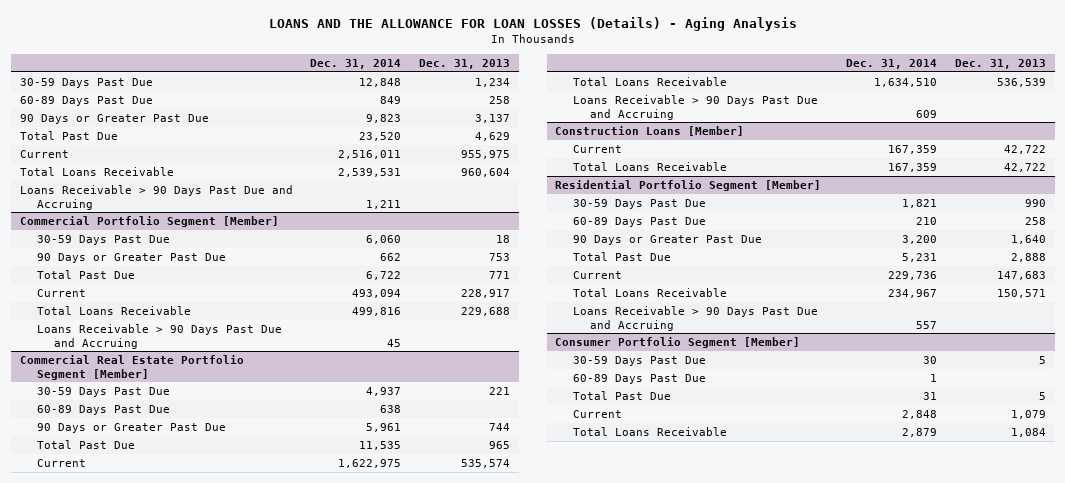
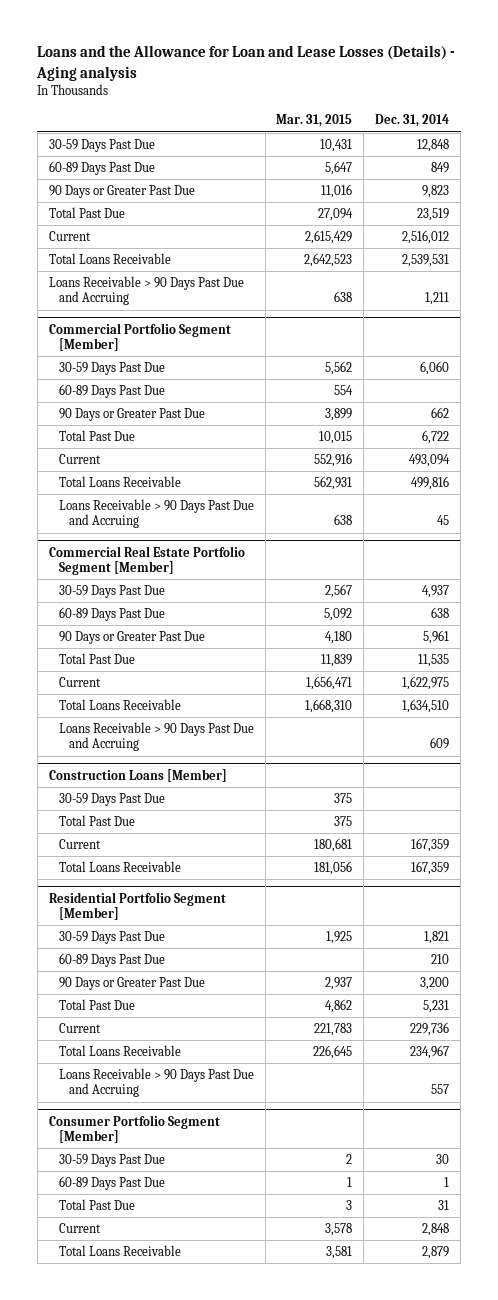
- LOANS AND THE ALLOWANCE FOR LOAN LOSSES (Details) - Aging Analysis
+ Loans and the Allowance for Loan and Lease Losses (Details) - Aging analysis
- | Dec. 31, 2014 | Dec. 31, 2013
+ | Mar. 31, 2015 | Dec. 31, 2014
- Total Past Due | 23,520 | 4,629
- Current | 2,516,011 | 955,975
+ Total Past Due | 27,094 | 23,519
+ Current | 2,615,429 | 2,516,012
@ Commercial Portfolio Segment [Member]
+ 60-89 Days Past Due | 554 |
@ Construction Loans [Member]
+ 30-59 Days Past Due | 375 |
+ Total Past Due | 375 |

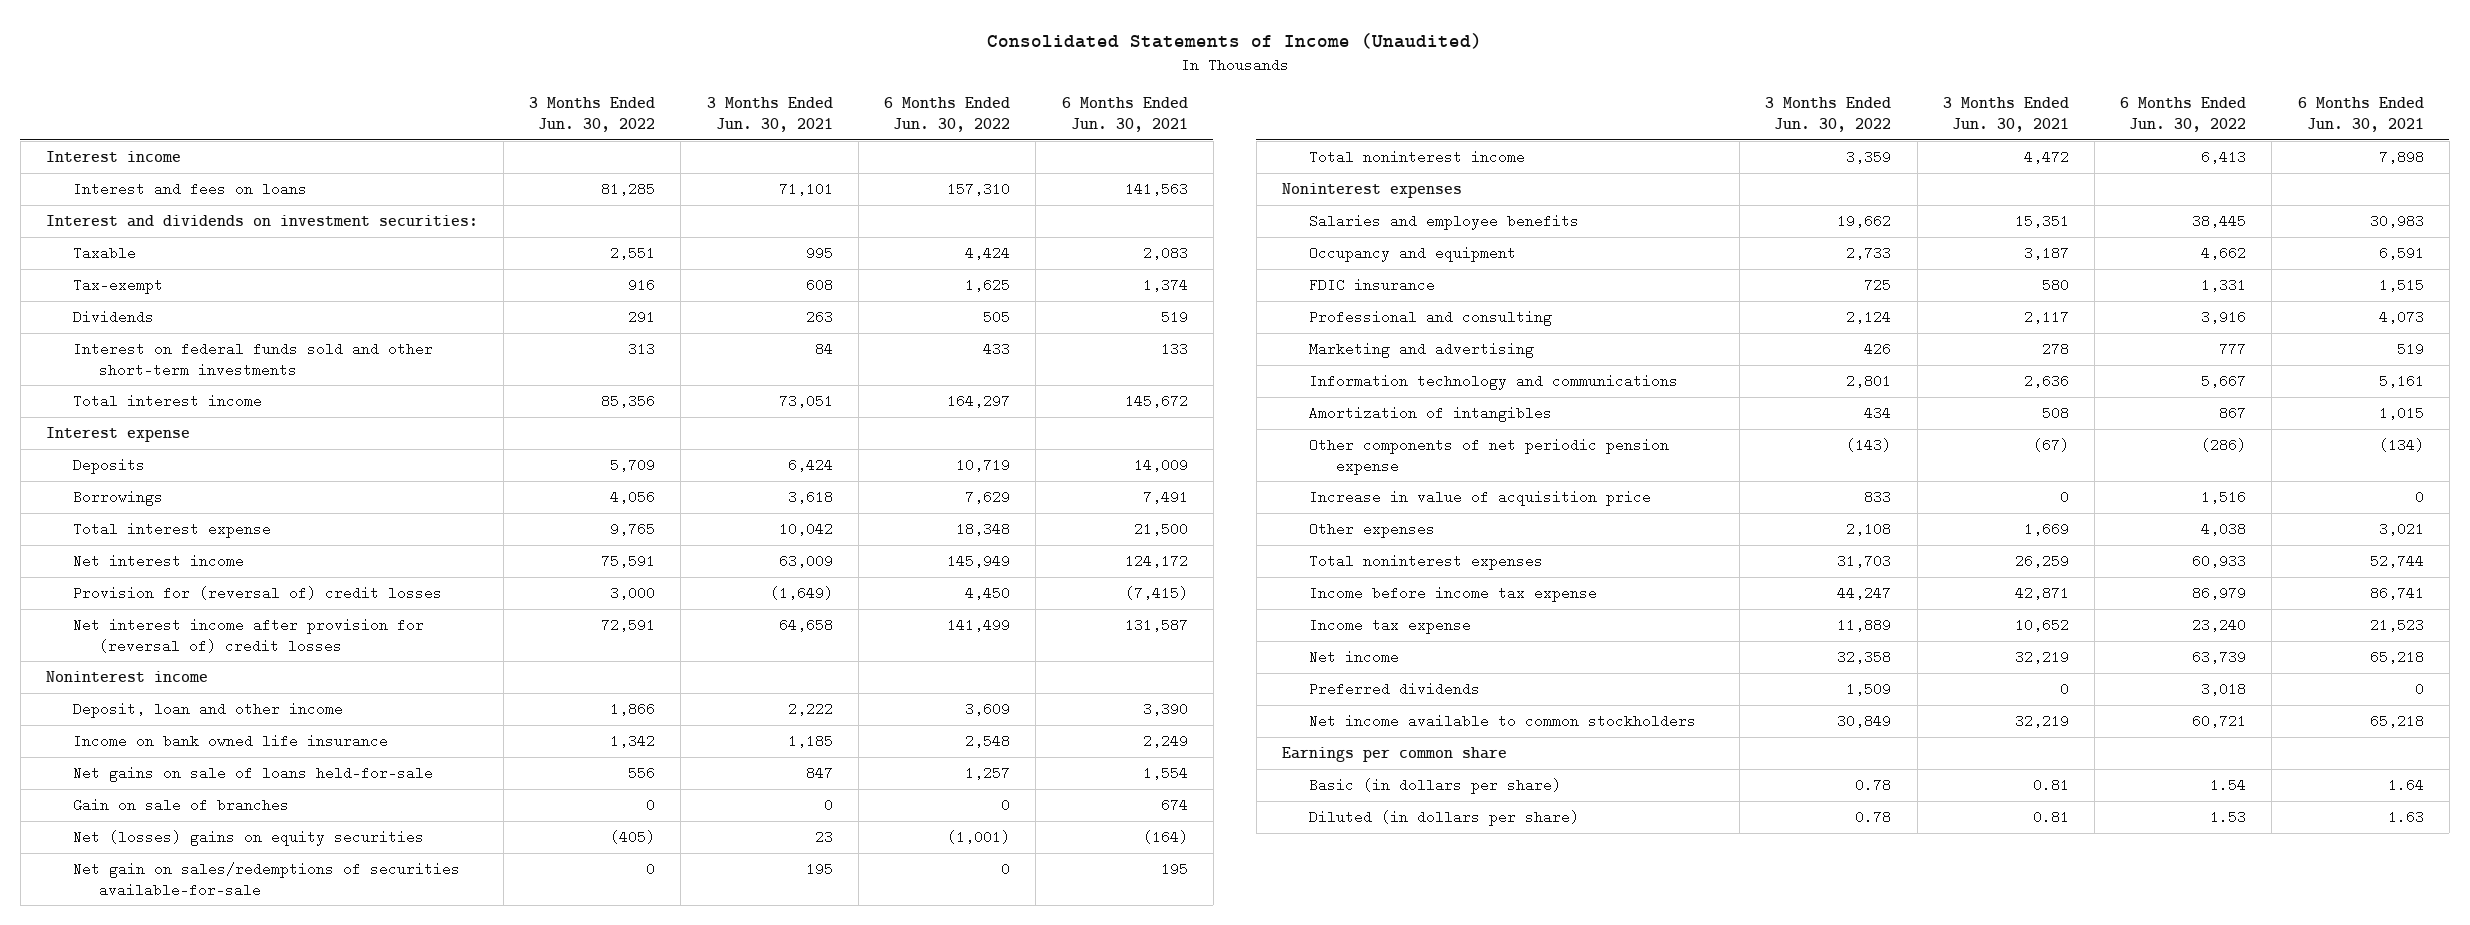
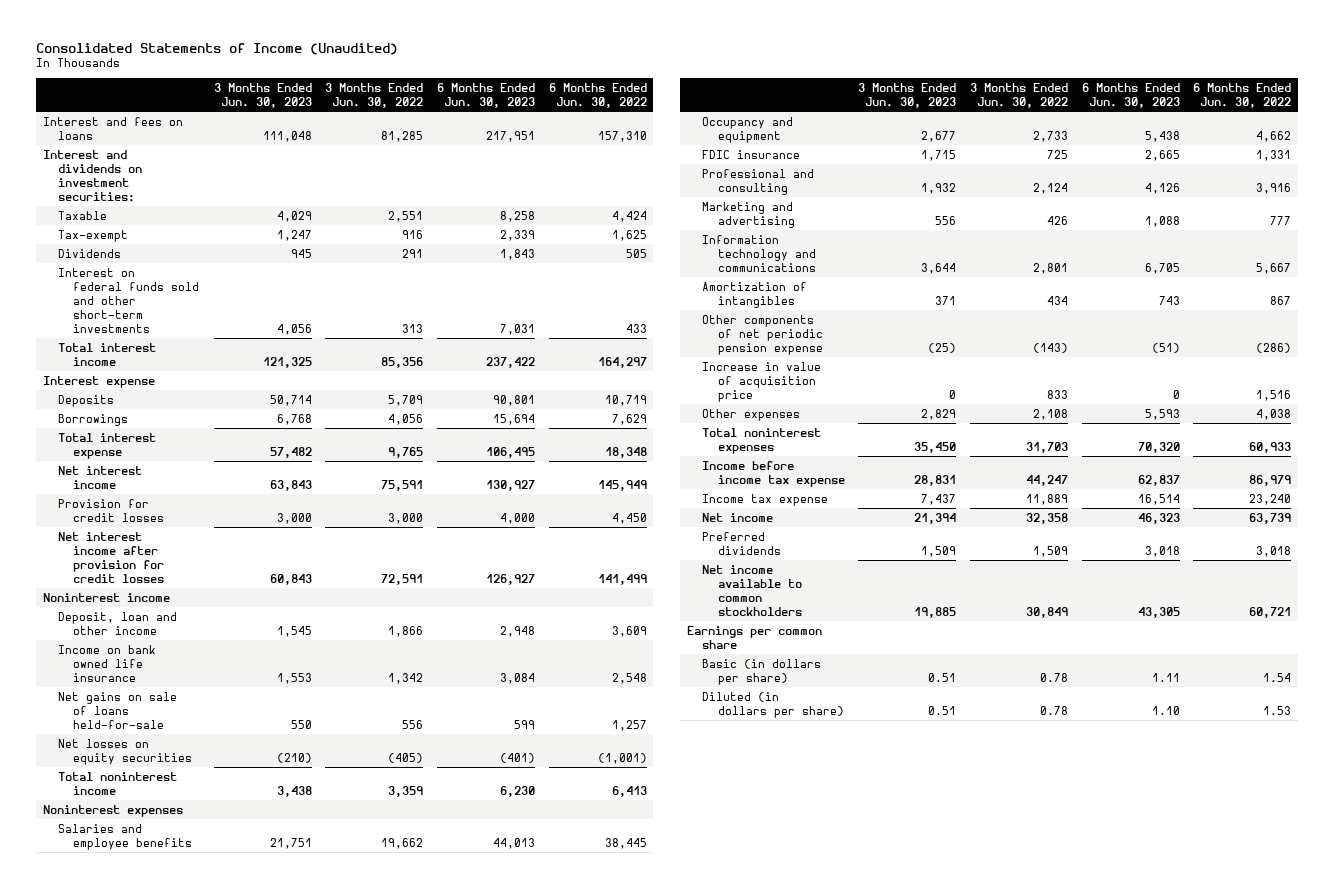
- | 3 Months Ended Jun. 30, 2022 | 3 Months Ended Jun. 30, 2021 | 6 Months Ended Jun. 30, 2022 | 6 Months Ended Jun. 30, 2021
+ | 3 Months Ended Jun. 30, 2023 | 3 Months Ended Jun. 30, 2022 | 6 Months Ended Jun. 30, 2023 | 6 Months Ended Jun. 30, 2022
- Interest income
- Provision for (reversal of) credit losses | 3,000 | (1,649) | 4,450 | (7,415)
- Net interest income after provision for (reversal of) credit losses | 72,591 | 64,658 | 141,499 | 131,587
+ Provision for credit losses | 3,000 | 3,000 | 4,000 | 4,450
+ Net interest income after provision for credit losses | 60,843 | 72,591 | 126,927 | 141,499
- Gain on sale of branches | 0 | 0 | 0 | 674
- Net (losses) gains on equity securities | (405) | 23 | (1,001) | (164)
- Net gain on sales/redemptions of securities available-for-sale | 0 | 195 | 0 | 195
+ Net losses on equity securities | (210) | (405) | (401) | (1,001)

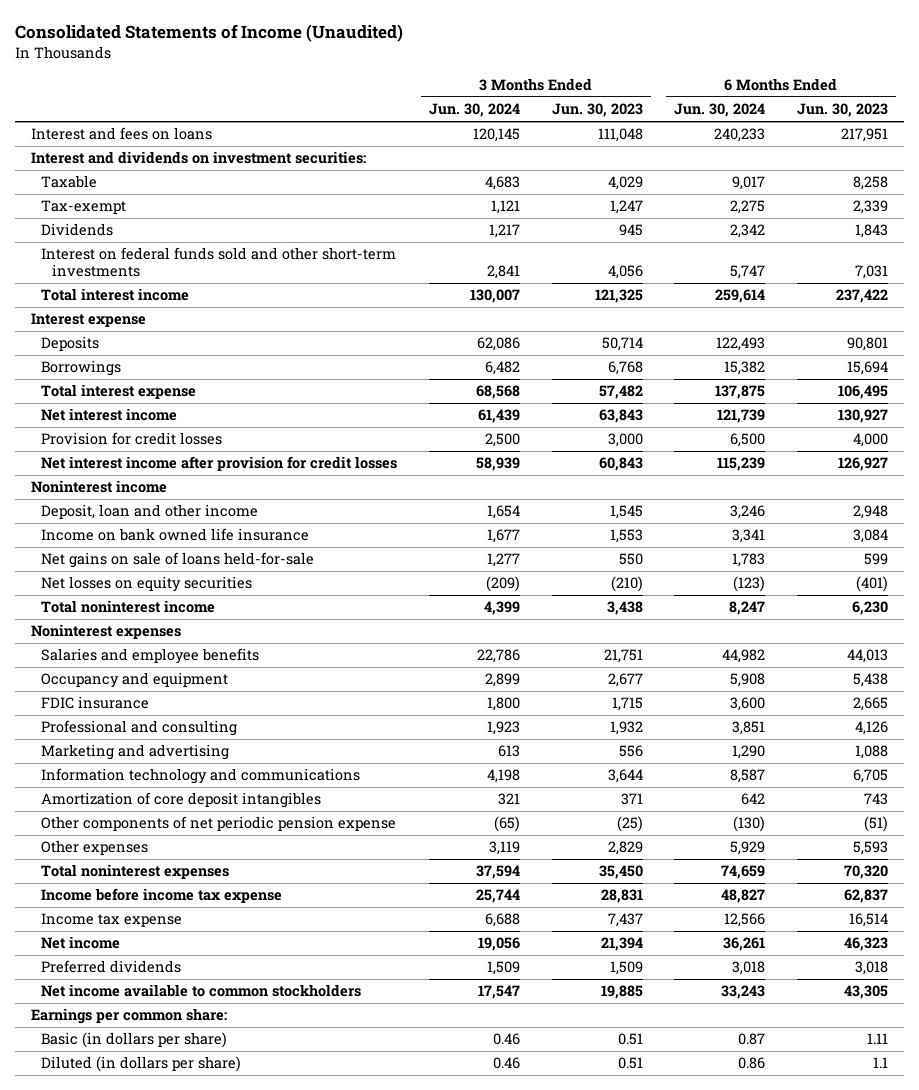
- | 3 Months Ended Jun. 30, 2023 | 3 Months Ended Jun. 30, 2022 | 6 Months Ended Jun. 30, 2023 | 6 Months Ended Jun. 30, 2022
+ | 3 Months Ended Jun. 30, 2024 | 3 Months Ended Jun. 30, 2023 | 6 Months Ended Jun. 30, 2024 | 6 Months Ended Jun. 30, 2023
- Amortization of intangibles | 371 | 434 | 743 | 867
+ Amortization of core deposit intangibles | 321 | 371 | 642 | 743
- Increase in value of acquisition price | 0 | 833 | 0 | 1,516
- Earnings per common share
+ Earnings per common share:
- Diluted (in dollars per share) | 0.51 | 0.78 | 1.10 | 1.53
+ Diluted (in dollars per share) | 0.46 | 0.51 | 0.86 | 1.1

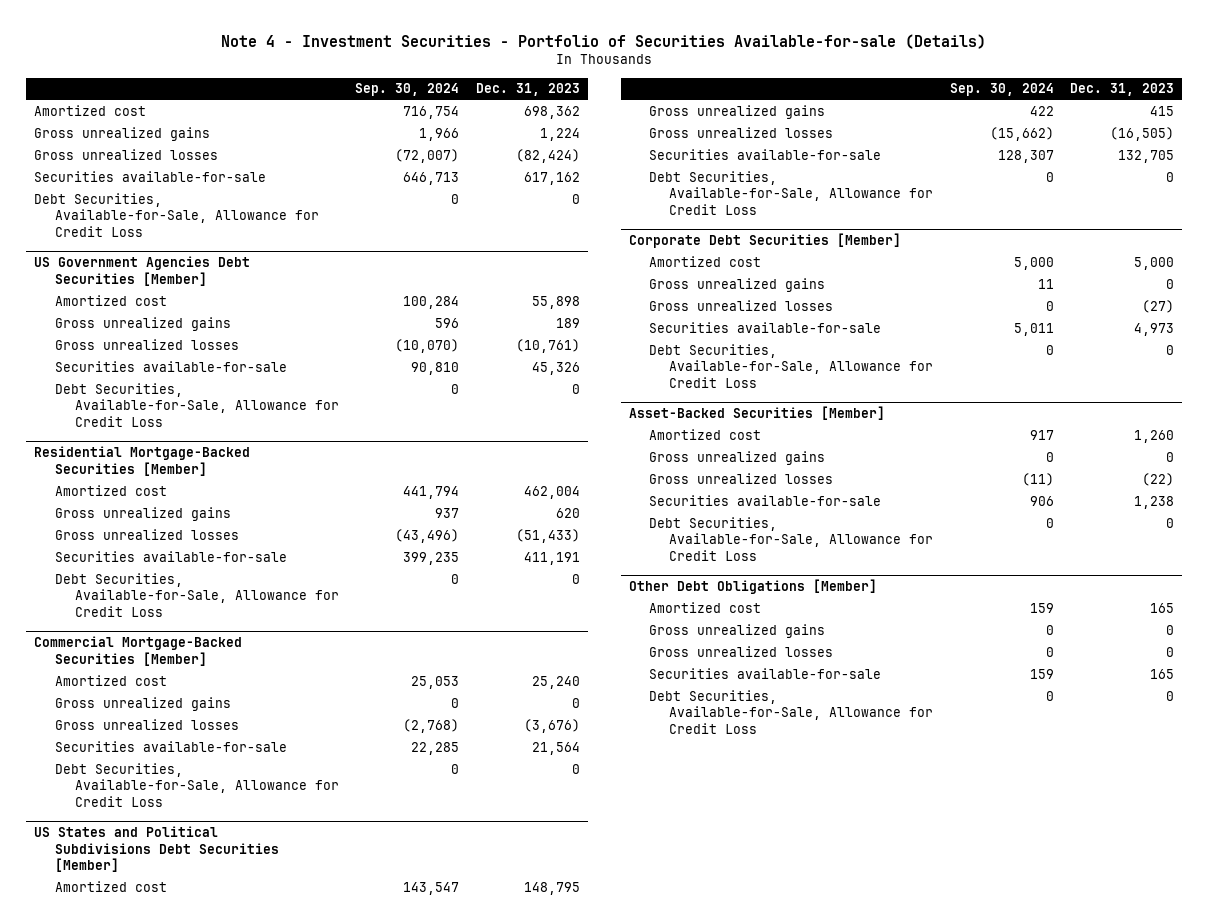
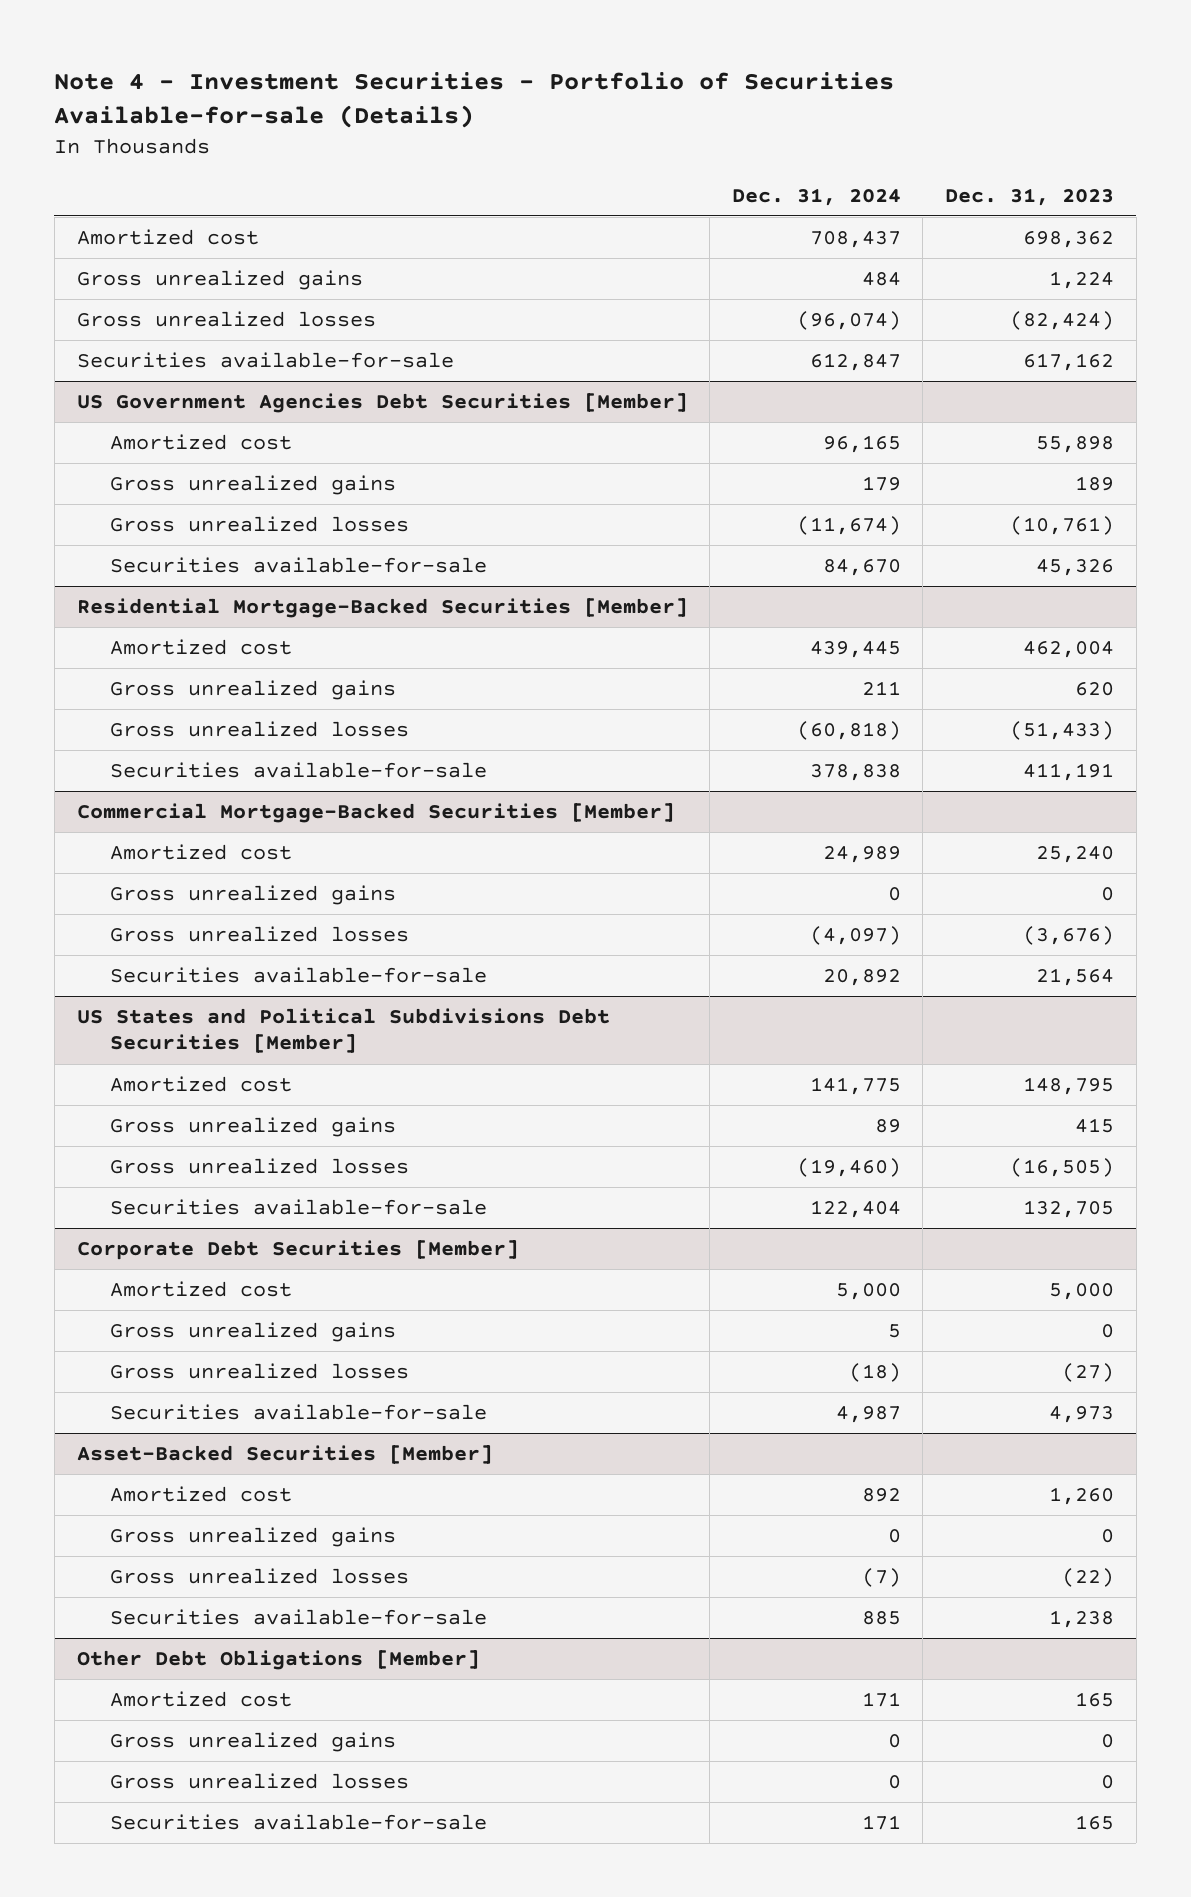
- | Sep. 30, 2024 | Dec. 31, 2023
+ | Dec. 31, 2024 | Dec. 31, 2023
- Debt Securities, Available-for-Sale, Allowance for Credit Loss | 0 | 0
@ US Government Agencies Debt Securities [Member]
- Debt Securities, Available-for-Sale, Allowance for Credit Loss | 0 | 0
@ Residential Mortgage-Backed Securities [Member]
- Debt Securities, Available-for-Sale, Allowance for Credit Loss | 0 | 0
@ Commercial Mortgage-Backed Securities [Member]
- Debt Securities, Available-for-Sale, Allowance for Credit Loss | 0 | 0
@ US States and Political Subdivisions Debt Securities [Member]
- Debt Securities, Available-for-Sale, Allowance for Credit Loss | 0 | 0
@ Corporate Debt Securities [Member]
- Debt Securities, Available-for-Sale, Allowance for Credit Loss | 0 | 0
@ Asset-Backed Securities [Member]
- Debt Securities, Available-for-Sale, Allowance for Credit Loss | 0 | 0
@ Other Debt Obligations [Member]
- Debt Securities, Available-for-Sale, Allowance for Credit Loss | 0 | 0

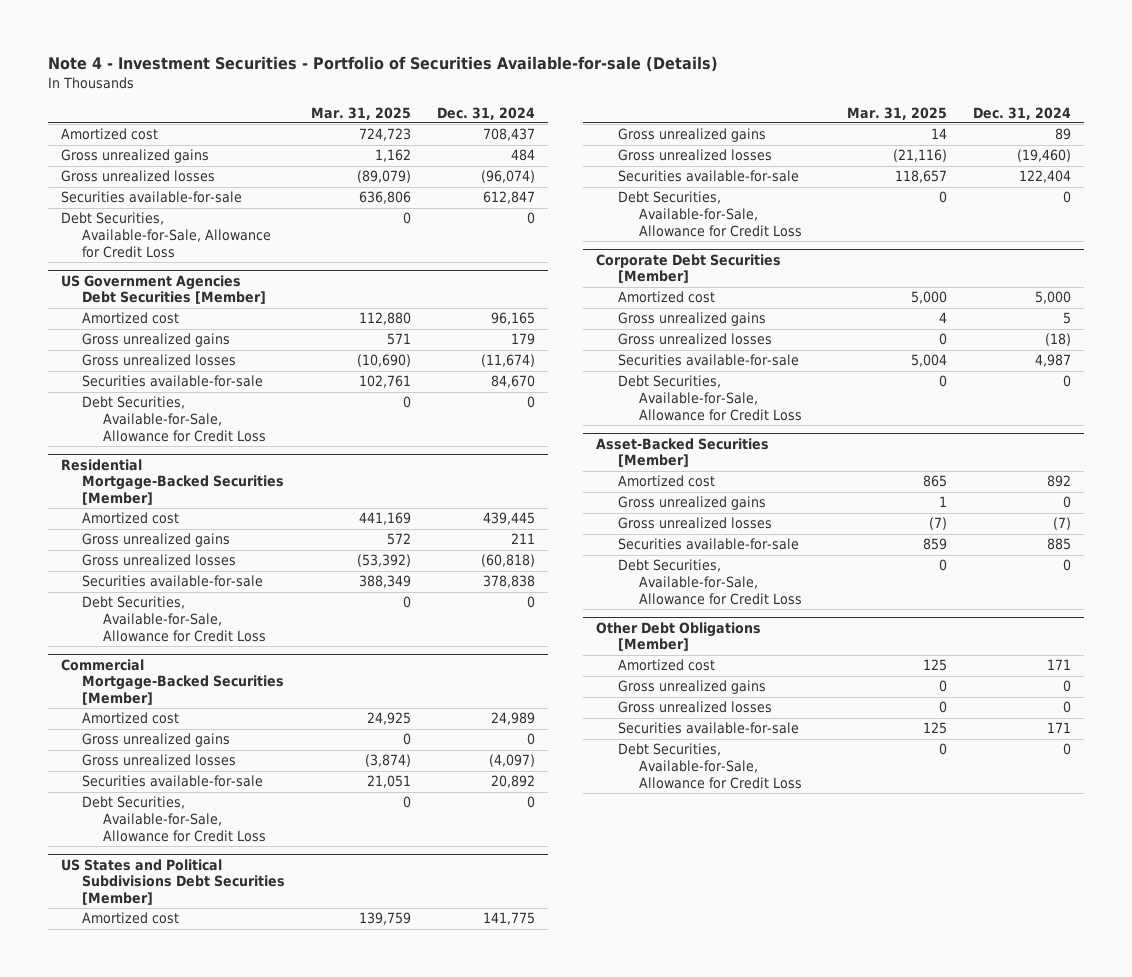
- | Dec. 31, 2024 | Dec. 31, 2023
+ | Mar. 31, 2025 | Dec. 31, 2024
+ Debt Securities, Available-for-Sale, Allowance for Credit Loss | 0 | 0
@ US Government Agencies Debt Securities [Member]
+ Debt Securities, Available-for-Sale, Allowance for Credit Loss | 0 | 0
@ Residential Mortgage-Backed Securities [Member]
+ Debt Securities, Available-for-Sale, Allowance for Credit Loss | 0 | 0
@ Commercial Mortgage-Backed Securities [Member]
+ Debt Securities, Available-for-Sale, Allowance for Credit Loss | 0 | 0
@ US States and Political Subdivisions Debt Securities [Member]
+ Debt Securities, Available-for-Sale, Allowance for Credit Loss | 0 | 0
@ Corporate Debt Securities [Member]
+ Debt Securities, Available-for-Sale, Allowance for Credit Loss | 0 | 0
@ Asset-Backed Securities [Member]
+ Debt Securities, Available-for-Sale, Allowance for Credit Loss | 0 | 0
@ Other Debt Obligations [Member]
+ Debt Securities, Available-for-Sale, Allowance for Credit Loss | 0 | 0

